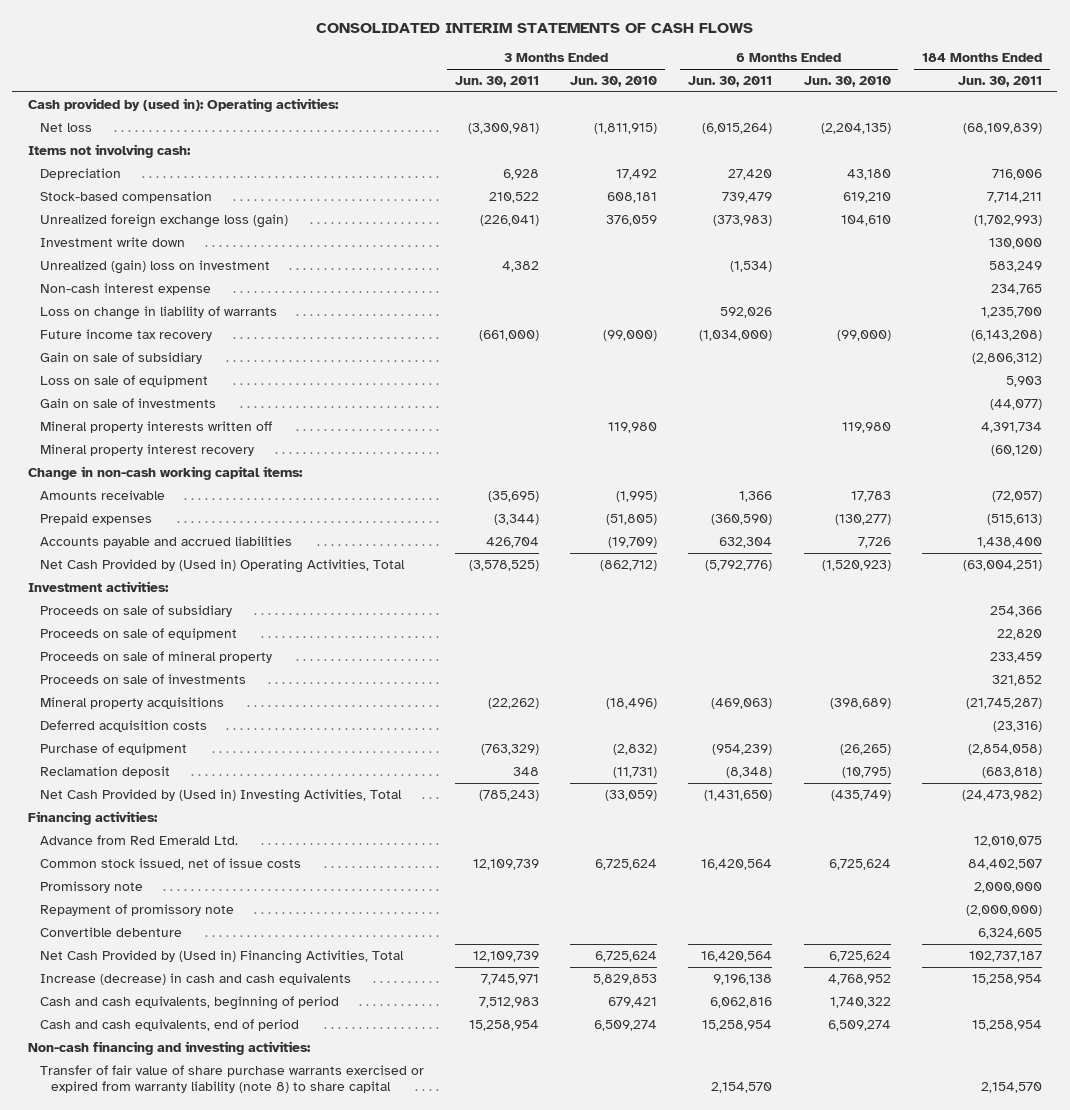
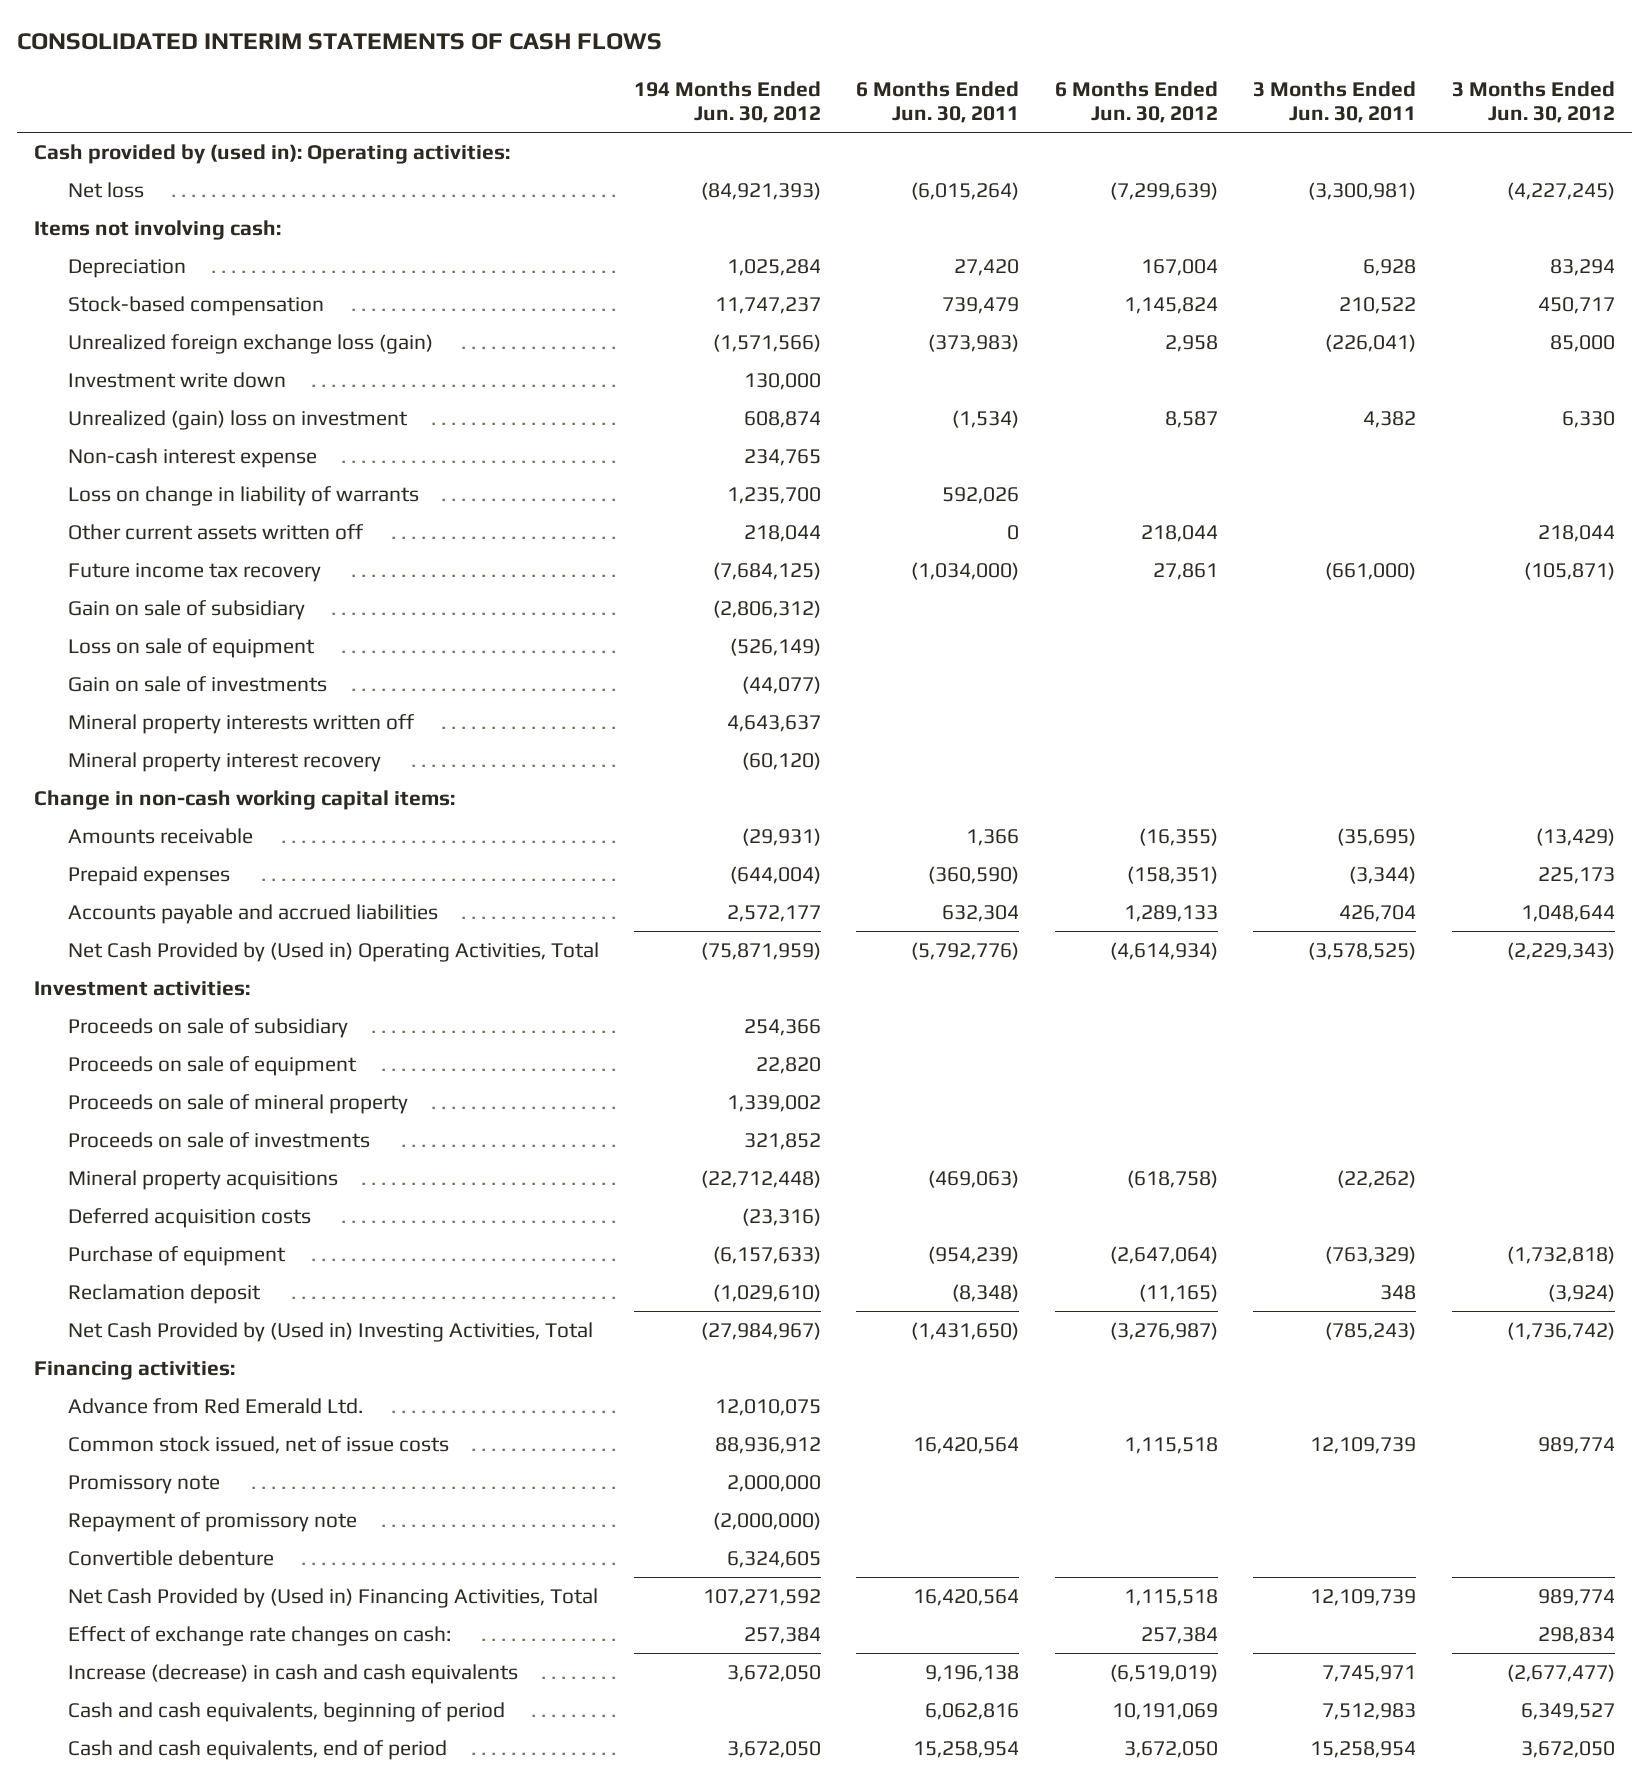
- | 3 Months Ended Jun. 30, 2011 | 3 Months Ended Jun. 30, 2010 | 6 Months Ended Jun. 30, 2011 | 6 Months Ended Jun. 30, 2010 | 184 Months Ended Jun. 30, 2011
+ | 194 Months Ended Jun. 30, 2012 | 6 Months Ended Jun. 30, 2011 | 6 Months Ended Jun. 30, 2012 | 3 Months Ended Jun. 30, 2011 | 3 Months Ended Jun. 30, 2012
+ Other current assets written off | 218,044 | 0 | 218,044 | | 218,044
+ Effect of exchange rate changes on cash: | 257,384 | | 257,384 | | 298,834
- Non-cash financing and investing activities:
- Transfer of fair value of share purchase warrants exercised or expired from warranty liability (note 8) to share capital | | | 2,154,570 | | 2,154,570

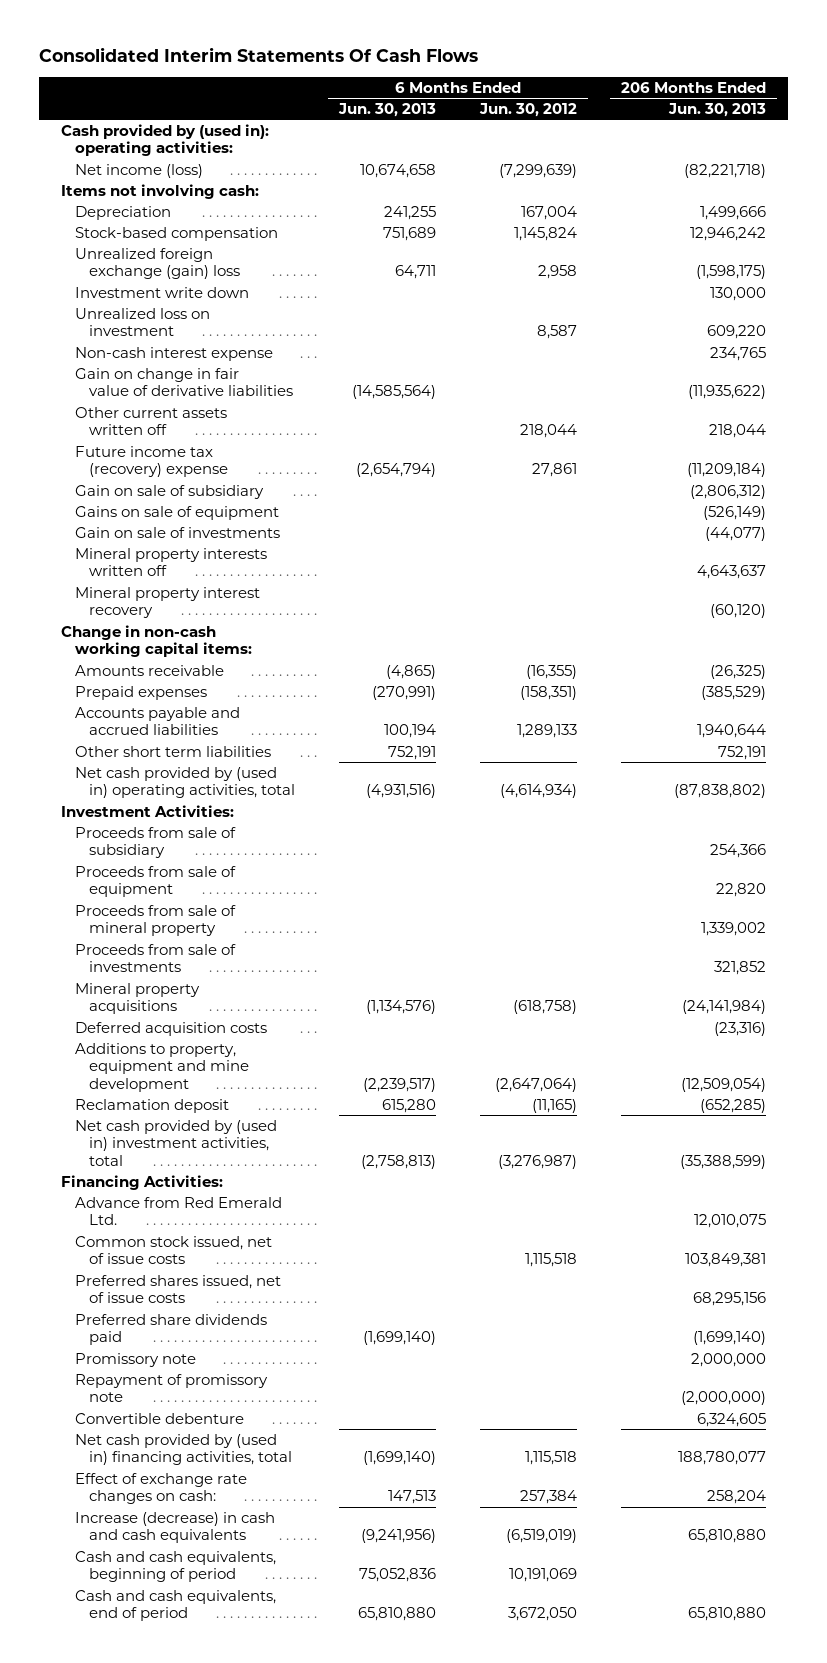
- CONSOLIDATED INTERIM STATEMENTS OF CASH FLOWS
+ Consolidated Interim Statements Of Cash Flows
- | 194 Months Ended Jun. 30, 2012 | 6 Months Ended Jun. 30, 2011 | 6 Months Ended Jun. 30, 2012 | 3 Months Ended Jun. 30, 2011 | 3 Months Ended Jun. 30, 2012
+ | 6 Months Ended Jun. 30, 2013 | 6 Months Ended Jun. 30, 2012 | 206 Months Ended Jun. 30, 2013
- Cash provided by (used in): Operating activities:
- Net loss | (84,921,393) | (6,015,264) | (7,299,639) | (3,300,981) | (4,227,245)
+ Cash provided by (used in): operating activities:
+ Net income (loss) | 10,674,658 | (7,299,639) | (82,221,718)
- Unrealized foreign exchange loss (gain) | (1,571,566) | (373,983) | 2,958 | (226,041) | 85,000
+ Unrealized foreign exchange (gain) loss | 64,711 | 2,958 | (1,598,175)
- Unrealized (gain) loss on investment | 608,874 | (1,534) | 8,587 | 4,382 | 6,330
+ Unrealized loss on investment | | 8,587 | 609,220
- Loss on change in liability of warrants | 1,235,700 | 592,026 | | |
+ Gain on change in fair value of derivative liabilities | (14,585,564) | | (11,935,622)
- Future income tax recovery | (7,684,125) | (1,034,000) | 27,861 | (661,000) | (105,871)
+ Future income tax (recovery) expense | (2,654,794) | 27,861 | (11,209,184)
- Loss on sale of equipment | (526,149) | | | |
+ Gains on sale of equipment | | | (526,149)
- Net Cash Provided by (Used in) Operating Activities, Total | (75,871,959) | (5,792,776) | (4,614,934) | (3,578,525) | (2,229,343)
- Investment activities:
- Proceeds on sale of subsidiary | 254,366 | | | |
- Proceeds on sale of equipment | 22,820 | | | |
- Proceeds on sale of mineral property | 1,339,002 | | | |
- Proceeds on sale of investments | 321,852 | | | |
+ Other short term liabilities | 752,191 | | 752,191
+ Net cash provided by (used in) operating activities, total | (4,931,516) | (4,614,934) | (87,838,802)
+ Investment Activities:
+ Proceeds from sale of subsidiary | | | 254,366
+ Proceeds from sale of equipment | | | 22,820
+ Proceeds from sale of mineral property | | | 1,339,002
+ Proceeds from sale of investments | | | 321,852
- Purchase of equipment | (6,157,633) | (954,239) | (2,647,064) | (763,329) | (1,732,818)
+ Additions to property, equipment and mine development | (2,239,517) | (2,647,064) | (12,509,054)
- Net Cash Provided by (Used in) Investing Activities, Total | (27,984,967) | (1,431,650) | (3,276,987) | (785,243) | (1,736,742)
- Financing activities:
+ Net cash provided by (used in) investment activities, total | (2,758,813) | (3,276,987) | (35,388,599)
+ Financing Activities:
+ Preferred shares issued, net of issue costs | | | 68,295,156
+ Preferred share dividends paid | (1,699,140) | | (1,699,140)
- Net Cash Provided by (Used in) Financing Activities, Total | 107,271,592 | 16,420,564 | 1,115,518 | 12,109,739 | 989,774
+ Net cash provided by (used in) financing activities, total | (1,699,140) | 1,115,518 | 188,780,077

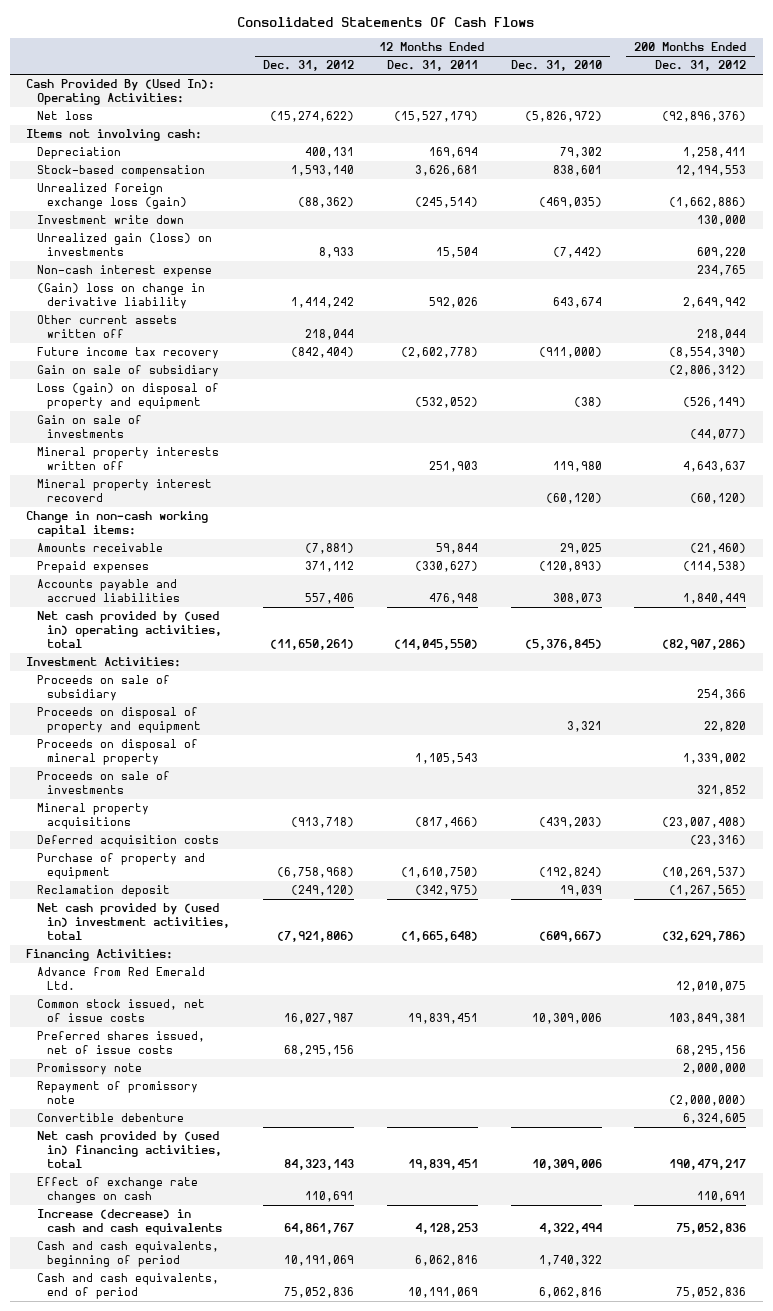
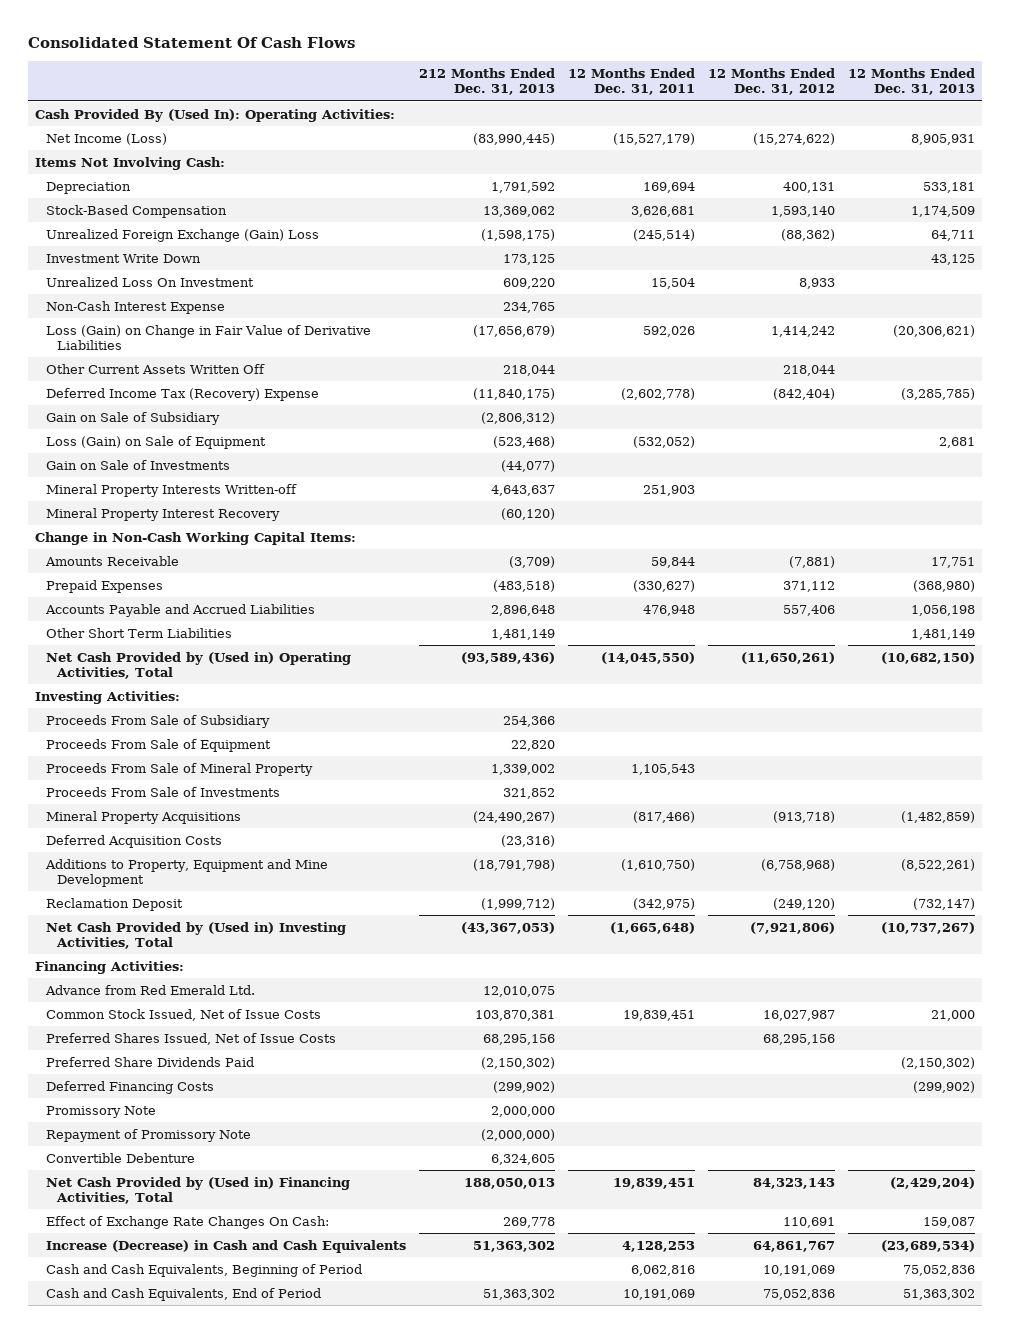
- Consolidated Statements Of Cash Flows
+ Consolidated Statement Of Cash Flows
- | 12 Months Ended Dec. 31, 2012 | 12 Months Ended Dec. 31, 2011 | 12 Months Ended Dec. 31, 2010 | 200 Months Ended Dec. 31, 2012
+ | 212 Months Ended Dec. 31, 2013 | 12 Months Ended Dec. 31, 2011 | 12 Months Ended Dec. 31, 2012 | 12 Months Ended Dec. 31, 2013
- Net loss | (15,274,622) | (15,527,179) | (5,826,972) | (92,896,376)
- Items not involving cash:
+ Net Income (Loss) | (83,990,445) | (15,527,179) | (15,274,622) | 8,905,931
+ Items Not Involving Cash:
- Stock-based compensation | 1,593,140 | 3,626,681 | 838,601 | 12,194,553
- Unrealized foreign exchange loss (gain) | (88,362) | (245,514) | (469,035) | (1,662,886)
- Investment write down | | | | 130,000
- Unrealized gain (loss) on investments | 8,933 | 15,504 | (7,442) | 609,220
- Non-cash interest expense | | | | 234,765
- (Gain) loss on change in derivative liability | 1,414,242 | 592,026 | 643,674 | 2,649,942
- Other current assets written off | 218,044 | | | 218,044
- Future income tax recovery | (842,404) | (2,602,778) | (911,000) | (8,554,390)
- Gain on sale of subsidiary | | | | (2,806,312)
- Loss (gain) on disposal of property and equipment | | (532,052) | (38) | (526,149)
- Gain on sale of investments | | | | (44,077)
- Mineral property interests written off | | 251,903 | 119,980 | 4,643,637
- Mineral property interest recoverd | | | (60,120) | (60,120)
- Change in non-cash working capital items:
- Amounts receivable | (7,881) | 59,844 | 29,025 | (21,460)
- Prepaid expenses | 371,112 | (330,627) | (120,893) | (114,538)
- Accounts payable and accrued liabilities | 557,406 | 476,948 | 308,073 | 1,840,449
- Net cash provided by (used in) operating activities, total | (11,650,261) | (14,045,550) | (5,376,845) | (82,907,286)
- Investment Activities:
- Proceeds on sale of subsidiary | | | | 254,366
- Proceeds on disposal of property and equipment | | | 3,321 | 22,820
- Proceeds on disposal of mineral property | | 1,105,543 | | 1,339,002
- Proceeds on sale of investments | | | | 321,852
- Mineral property acquisitions | (913,718) | (817,466) | (439,203) | (23,007,408)
- Deferred acquisition costs | | | | (23,316)
- Purchase of property and equipment | (6,758,968) | (1,610,750) | (192,824) | (10,269,537)
- Reclamation deposit | (249,120) | (342,975) | 19,039 | (1,267,565)
- Net cash provided by (used in) investment activities, total | (7,921,806) | (1,665,648) | (609,667) | (32,629,786)
+ Stock-Based Compensation | 13,369,062 | 3,626,681 | 1,593,140 | 1,174,509
+ Unrealized Foreign Exchange (Gain) Loss | (1,598,175) | (245,514) | (88,362) | 64,711
+ Investment Write Down | 173,125 | | | 43,125
+ Unrealized Loss On Investment | 609,220 | 15,504 | 8,933 |
+ Non-Cash Interest Expense | 234,765 | | |
+ Loss (Gain) on Change in Fair Value of Derivative Liabilities | (17,656,679) | 592,026 | 1,414,242 | (20,306,621)
+ Other Current Assets Written Off | 218,044 | | 218,044 |
+ Deferred Income Tax (Recovery) Expense | (11,840,175) | (2,602,778) | (842,404) | (3,285,785)
+ Gain on Sale of Subsidiary | (2,806,312) | | |
+ Loss (Gain) on Sale of Equipment | (523,468) | (532,052) | | 2,681
+ Gain on Sale of Investments | (44,077) | | |
+ Mineral Property Interests Written-off | 4,643,637 | 251,903 | |
+ Mineral Property Interest Recovery | (60,120) | | |
+ Change in Non-Cash Working Capital Items:
+ Amounts Receivable | (3,709) | 59,844 | (7,881) | 17,751
+ Prepaid Expenses | (483,518) | (330,627) | 371,112 | (368,980)
+ Accounts Payable and Accrued Liabilities | 2,896,648 | 476,948 | 557,406 | 1,056,198
+ Other Short Term Liabilities | 1,481,149 | | | 1,481,149
+ Net Cash Provided by (Used in) Operating Activities, Total | (93,589,436) | (14,045,550) | (11,650,261) | (10,682,150)
+ Investing Activities:
+ Proceeds From Sale of Subsidiary | 254,366 | | |
+ Proceeds From Sale of Equipment | 22,820 | | |
+ Proceeds From Sale of Mineral Property | 1,339,002 | 1,105,543 | |
+ Proceeds From Sale of Investments | 321,852 | | |
+ Mineral Property Acquisitions | (24,490,267) | (817,466) | (913,718) | (1,482,859)
+ Deferred Acquisition Costs | (23,316) | | |
+ Additions to Property, Equipment and Mine Development | (18,791,798) | (1,610,750) | (6,758,968) | (8,522,261)
+ Reclamation Deposit | (1,999,712) | (342,975) | (249,120) | (732,147)
+ Net Cash Provided by (Used in) Investing Activities, Total | (43,367,053) | (1,665,648) | (7,921,806) | (10,737,267)
- Common stock issued, net of issue costs | 16,027,987 | 19,839,451 | 10,309,006 | 103,849,381
- Preferred shares issued, net of issue costs | 68,295,156 | | | 68,295,156
- Promissory note | | | | 2,000,000
- Repayment of promissory note | | | | (2,000,000)
- Convertible debenture | | | | 6,324,605
- Net cash provided by (used in) financing activities, total | 84,323,143 | 19,839,451 | 10,309,006 | 190,479,217
- Effect of exchange rate changes on cash | 110,691 | | | 110,691
- Increase (decrease) in cash and cash equivalents | 64,861,767 | 4,128,253 | 4,322,494 | 75,052,836
- Cash and cash equivalents, beginning of period | 10,191,069 | 6,062,816 | 1,740,322 |
- Cash and cash equivalents, end of period | 75,052,836 | 10,191,069 | 6,062,816 | 75,052,836
+ Common Stock Issued, Net of Issue Costs | 103,870,381 | 19,839,451 | 16,027,987 | 21,000
+ Preferred Shares Issued, Net of Issue Costs | 68,295,156 | | 68,295,156 |
+ Preferred Share Dividends Paid | (2,150,302) | | | (2,150,302)
+ Deferred Financing Costs | (299,902) | | | (299,902)
+ Promissory Note | 2,000,000 | | |
+ Repayment of Promissory Note | (2,000,000) | | |
+ Convertible Debenture | 6,324,605 | | |
+ Net Cash Provided by (Used in) Financing Activities, Total | 188,050,013 | 19,839,451 | 84,323,143 | (2,429,204)
+ Effect of Exchange Rate Changes On Cash: | 269,778 | | 110,691 | 159,087
+ Increase (Decrease) in Cash and Cash Equivalents | 51,363,302 | 4,128,253 | 64,861,767 | (23,689,534)
+ Cash and Cash Equivalents, Beginning of Period | | 6,062,816 | 10,191,069 | 75,052,836
+ Cash and Cash Equivalents, End of Period | 51,363,302 | 10,191,069 | 75,052,836 | 51,363,302

